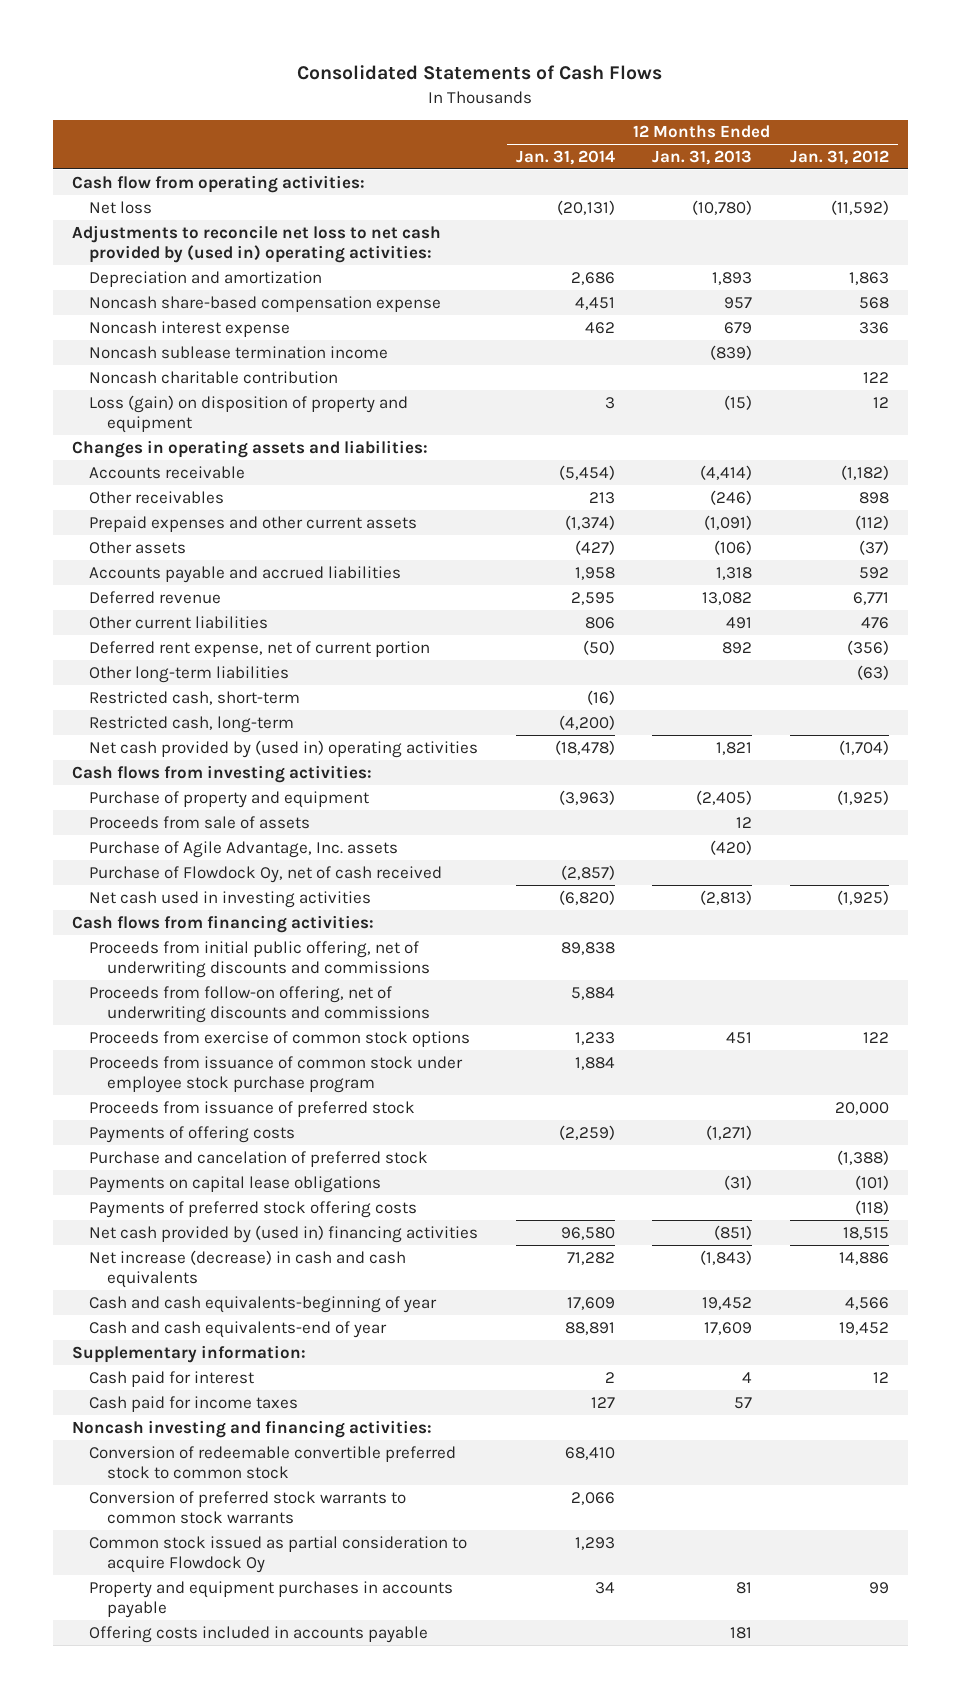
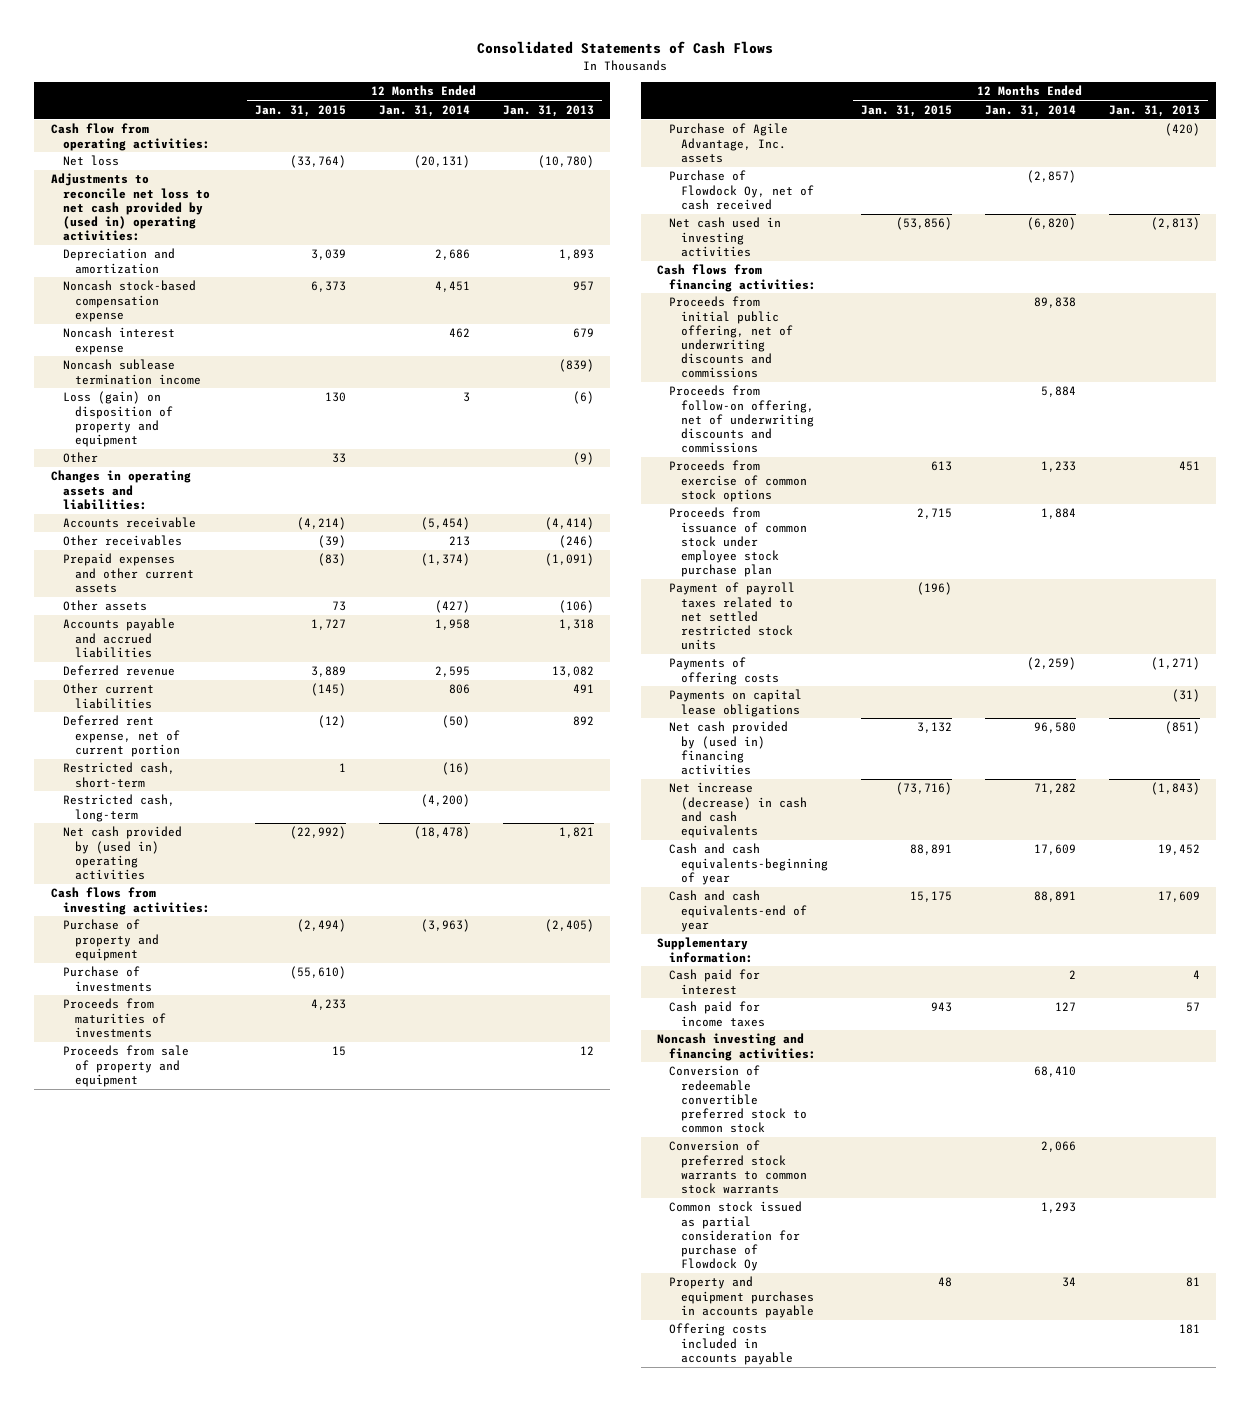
- | 12 Months Ended Jan. 31, 2014 | 12 Months Ended Jan. 31, 2013 | 12 Months Ended Jan. 31, 2012
+ | 12 Months Ended Jan. 31, 2015 | 12 Months Ended Jan. 31, 2014 | 12 Months Ended Jan. 31, 2013
- Noncash share-based compensation expense | 4,451 | 957 | 568
+ Noncash stock-based compensation expense | 6,373 | 4,451 | 957
- Noncash charitable contribution | | | 122
- Loss (gain) on disposition of property and equipment | 3 | (15) | 12
+ Loss (gain) on disposition of property and equipment | 130 | 3 | (6)
+ Other | 33 | | (9)
- Other long-term liabilities | | | (63)
- Proceeds from sale of assets | | 12 |
+ Purchase of investments | (55,610) | |
+ Proceeds from maturities of investments | 4,233 | |
+ Proceeds from sale of property and equipment | 15 | | 12
- Proceeds from issuance of common stock under employee stock purchase program | 1,884 | |
- Proceeds from issuance of preferred stock | | | 20,000
+ Proceeds from issuance of common stock under employee stock purchase plan | 2,715 | 1,884 |
+ Payment of payroll taxes related to net settled restricted stock units | (196) | |
- Purchase and cancelation of preferred stock | | | (1,388)
- Payments of preferred stock offering costs | | | (118)
- Common stock issued as partial consideration to acquire Flowdock Oy | 1,293 | |
+ Common stock issued as partial consideration for purchase of Flowdock Oy | | 1,293 |

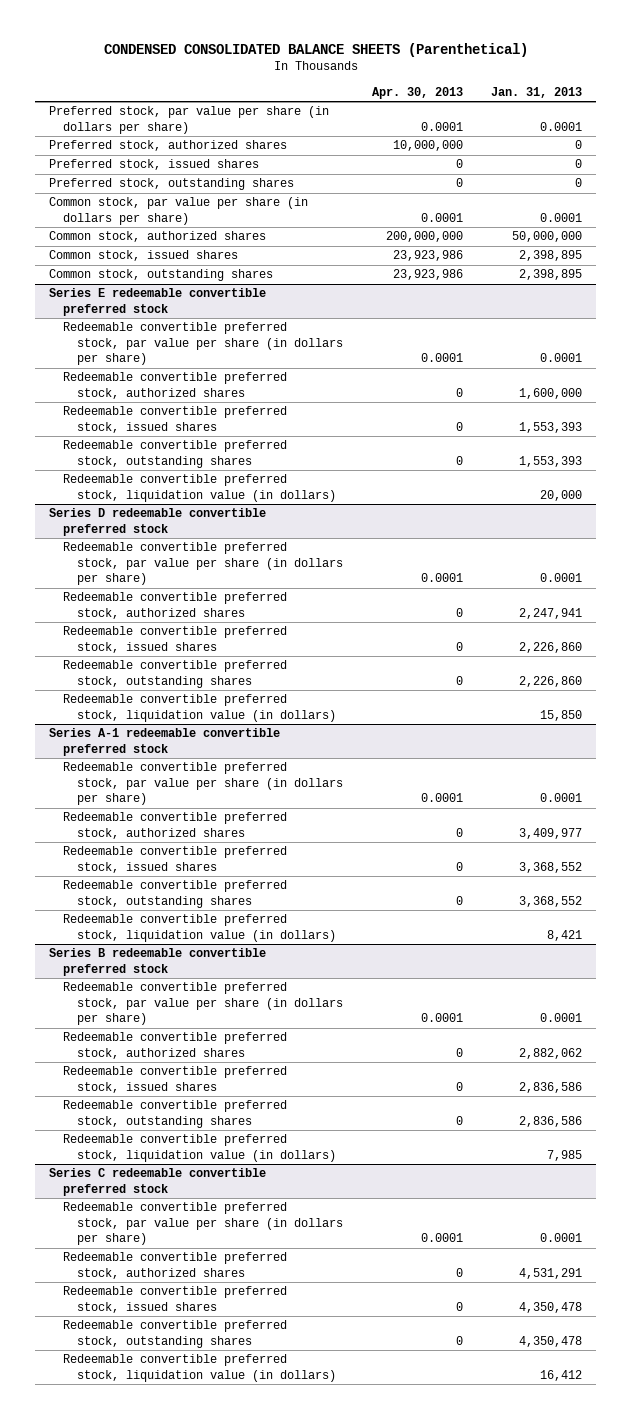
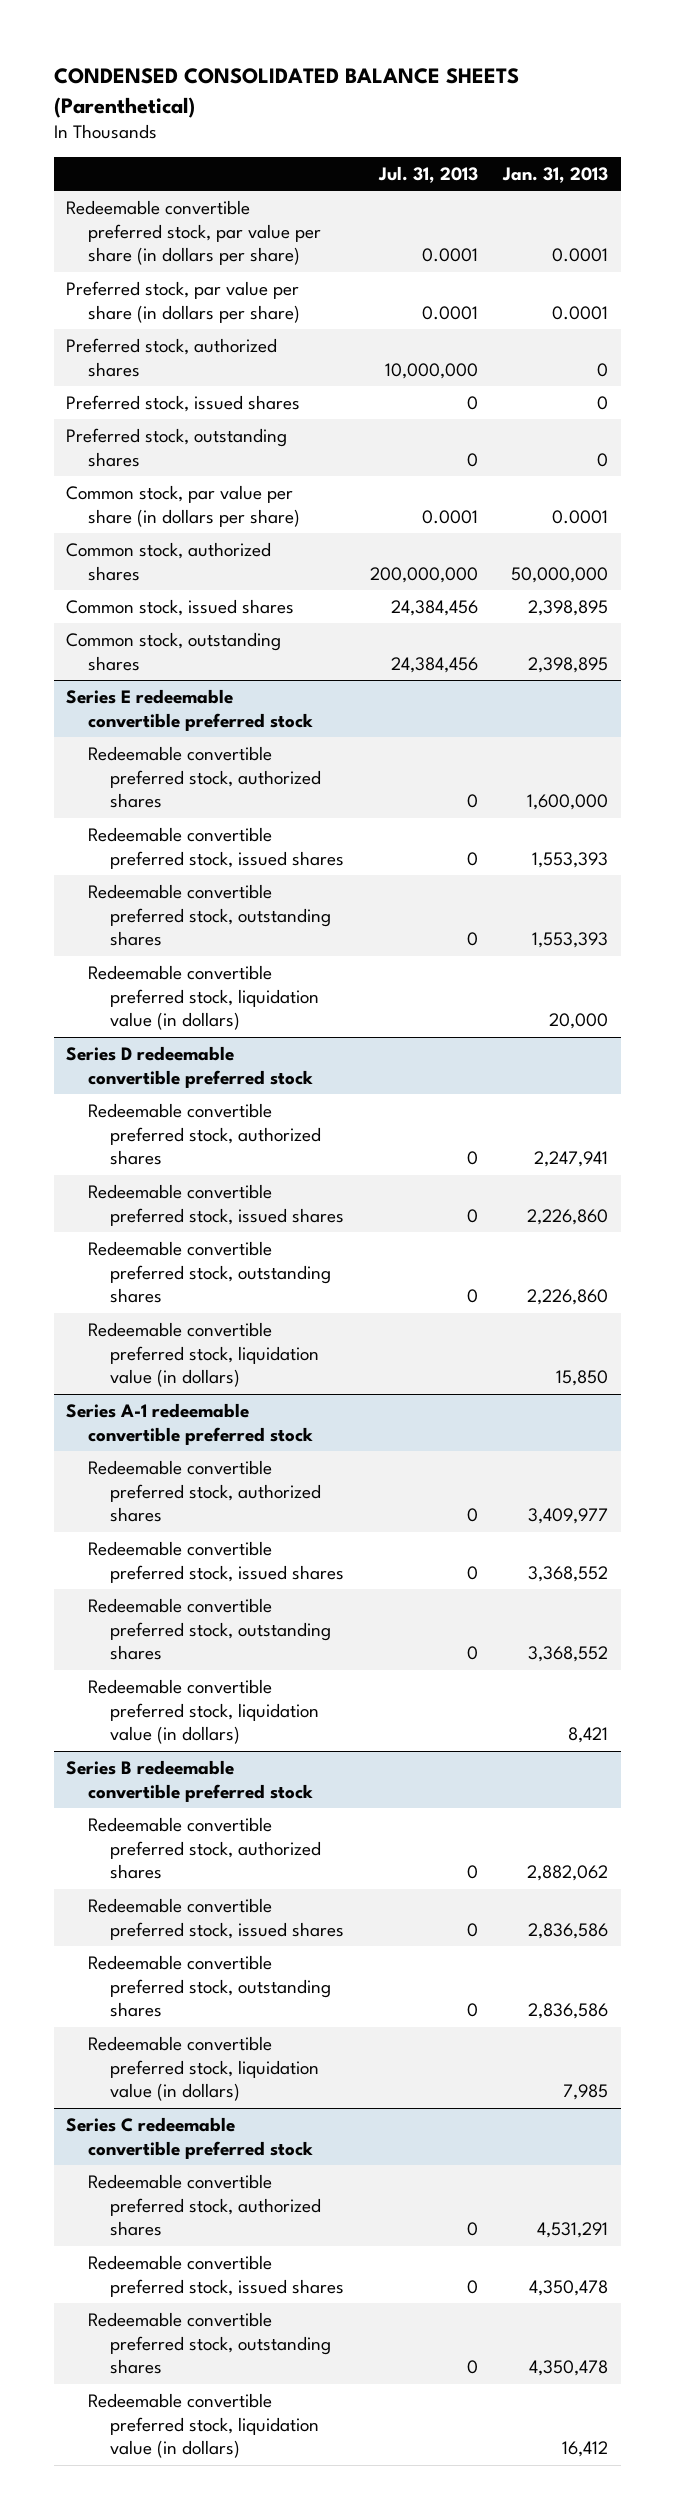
- | Apr. 30, 2013 | Jan. 31, 2013
+ | Jul. 31, 2013 | Jan. 31, 2013
+ Redeemable convertible preferred stock, par value per share (in dollars per share) | 0.0001 | 0.0001
@ Series E redeemable convertible preferred stock
- Redeemable convertible preferred stock, par value per share (in dollars per share) | 0.0001 | 0.0001
@ Series D redeemable convertible preferred stock
- Redeemable convertible preferred stock, par value per share (in dollars per share) | 0.0001 | 0.0001
@ Series A-1 redeemable convertible preferred stock
- Redeemable convertible preferred stock, par value per share (in dollars per share) | 0.0001 | 0.0001
@ Series B redeemable convertible preferred stock
- Redeemable convertible preferred stock, par value per share (in dollars per share) | 0.0001 | 0.0001
@ Series C redeemable convertible preferred stock
- Redeemable convertible preferred stock, par value per share (in dollars per share) | 0.0001 | 0.0001

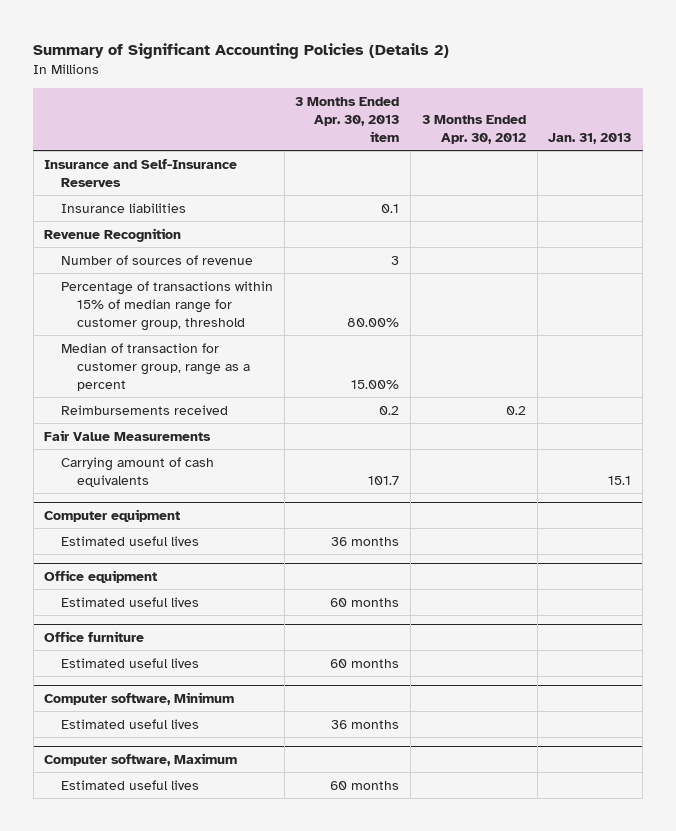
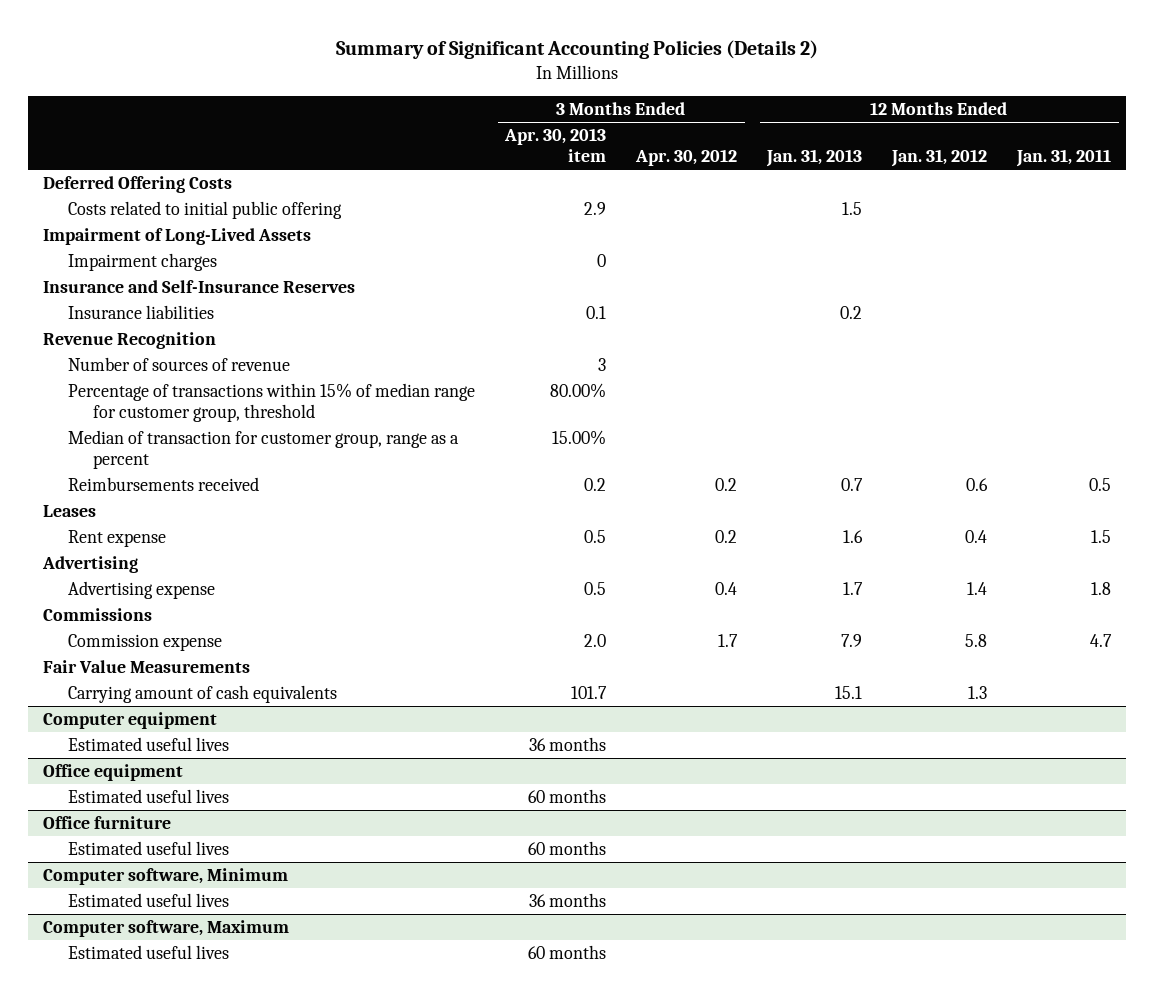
- | 3 Months Ended Apr. 30, 2013 item | 3 Months Ended Apr. 30, 2012 | Jan. 31, 2013
+ | 3 Months Ended Apr. 30, 2013 item | 3 Months Ended Apr. 30, 2012 | 12 Months Ended Jan. 31, 2013 | 12 Months Ended Jan. 31, 2012 | 12 Months Ended Jan. 31, 2011
+ Deferred Offering Costs
+ Costs related to initial public offering | 2.9 | | 1.5 | |
+ Impairment of Long-Lived Assets
+ Impairment charges | 0 | | | |
+ Leases
+ Rent expense | 0.5 | 0.2 | 1.6 | 0.4 | 1.5
+ Advertising
+ Advertising expense | 0.5 | 0.4 | 1.7 | 1.4 | 1.8
+ Commissions
+ Commission expense | 2.0 | 1.7 | 7.9 | 5.8 | 4.7

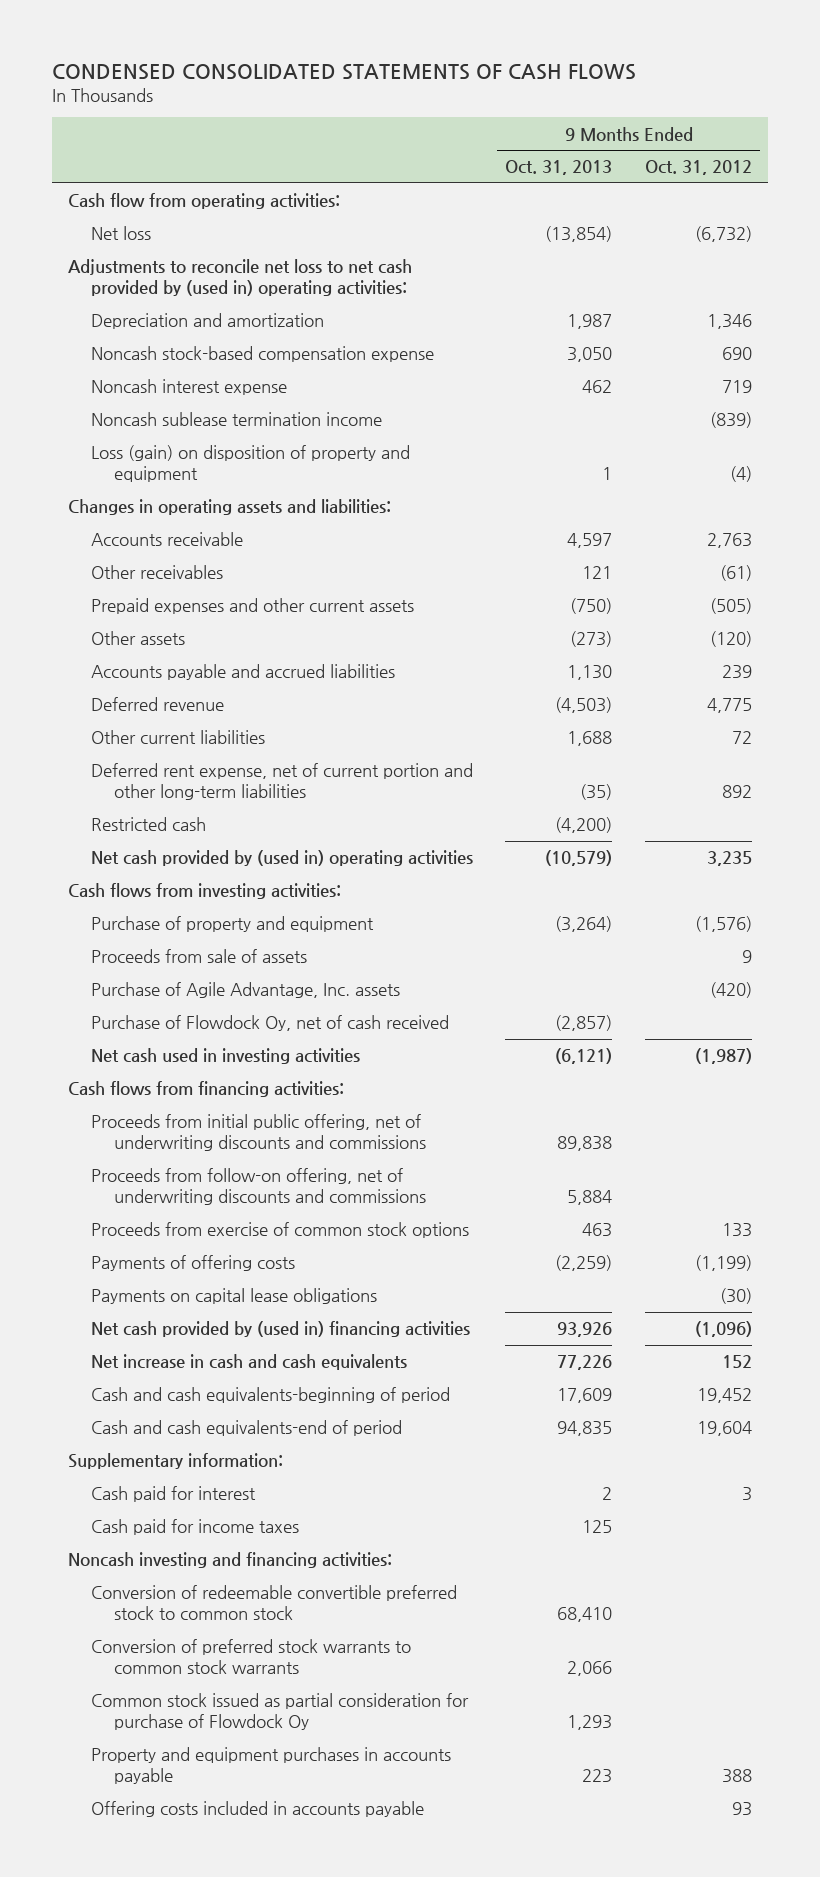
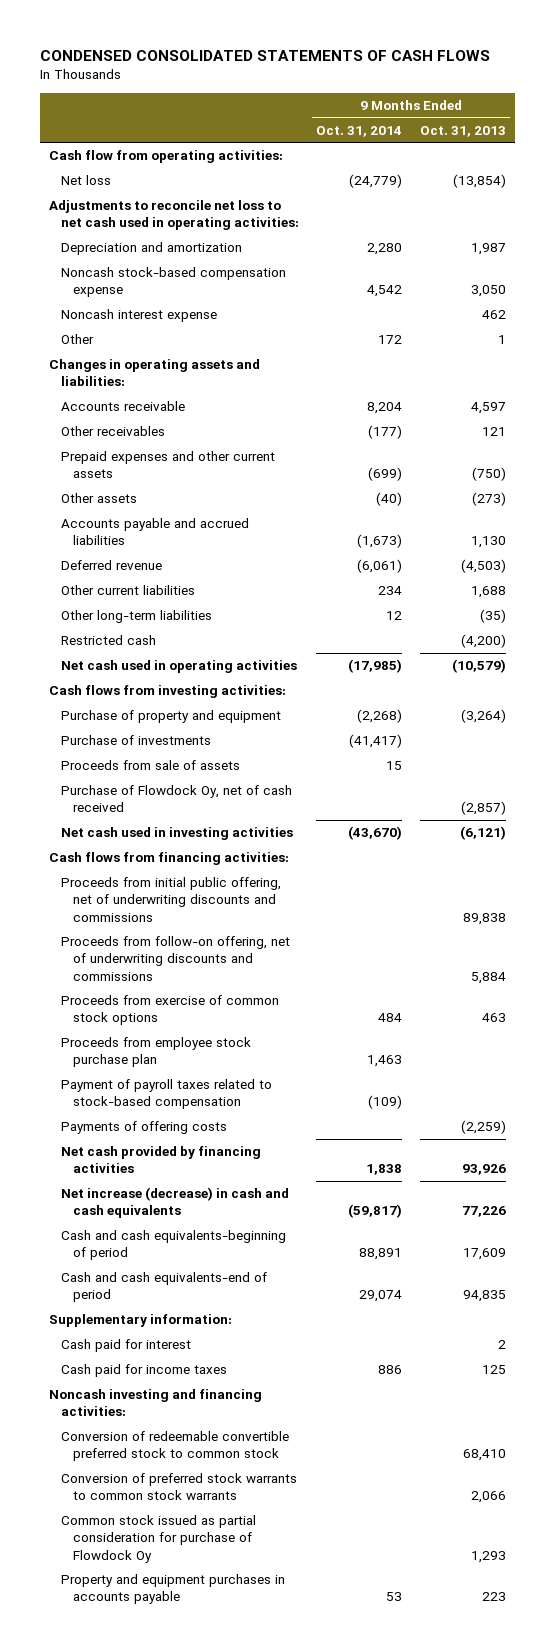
- | 9 Months Ended Oct. 31, 2013 | 9 Months Ended Oct. 31, 2012
+ | 9 Months Ended Oct. 31, 2014 | 9 Months Ended Oct. 31, 2013
- Adjustments to reconcile net loss to net cash provided by (used in) operating activities:
+ Adjustments to reconcile net loss to net cash used in operating activities:
- Noncash sublease termination income | | (839)
- Loss (gain) on disposition of property and equipment | 1 | (4)
+ Other | 172 | 1
- Deferred rent expense, net of current portion and other long-term liabilities | (35) | 892
+ Other long-term liabilities | 12 | (35)
- Net cash provided by (used in) operating activities | (10,579) | 3,235
+ Net cash used in operating activities | (17,985) | (10,579)
+ Purchase of investments | (41,417) |
- Purchase of Agile Advantage, Inc. assets | | (420)
+ Proceeds from employee stock purchase plan | 1,463 |
+ Payment of payroll taxes related to stock-based compensation | (109) |
- Payments on capital lease obligations | | (30)
- Net cash provided by (used in) financing activities | 93,926 | (1,096)
- Net increase in cash and cash equivalents | 77,226 | 152
+ Net cash provided by financing activities | 1,838 | 93,926
+ Net increase (decrease) in cash and cash equivalents | (59,817) | 77,226
- Offering costs included in accounts payable | | 93

